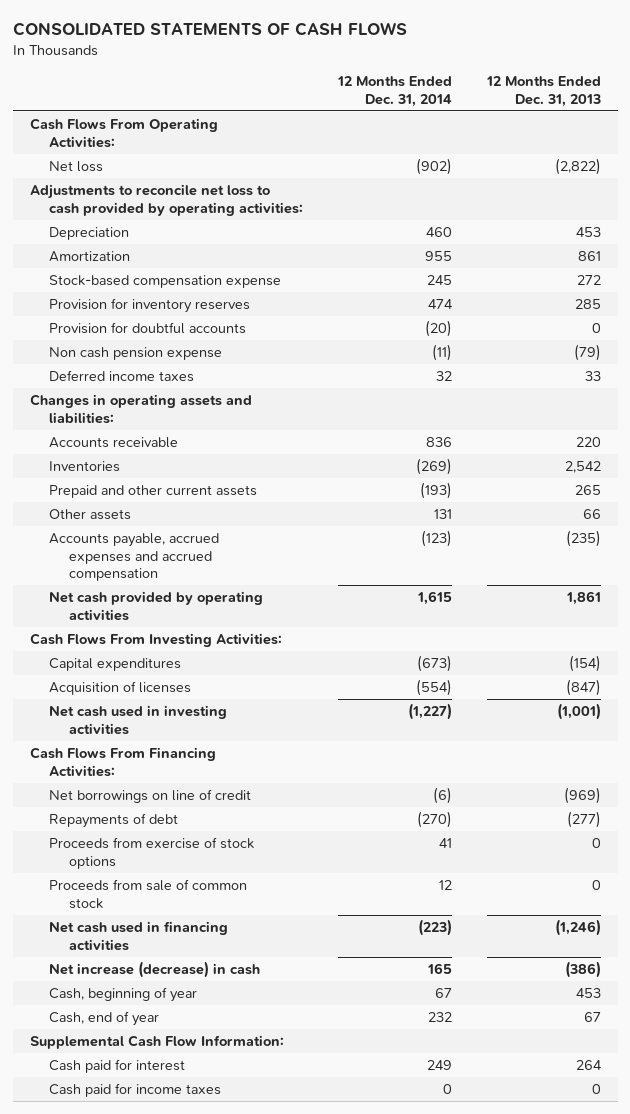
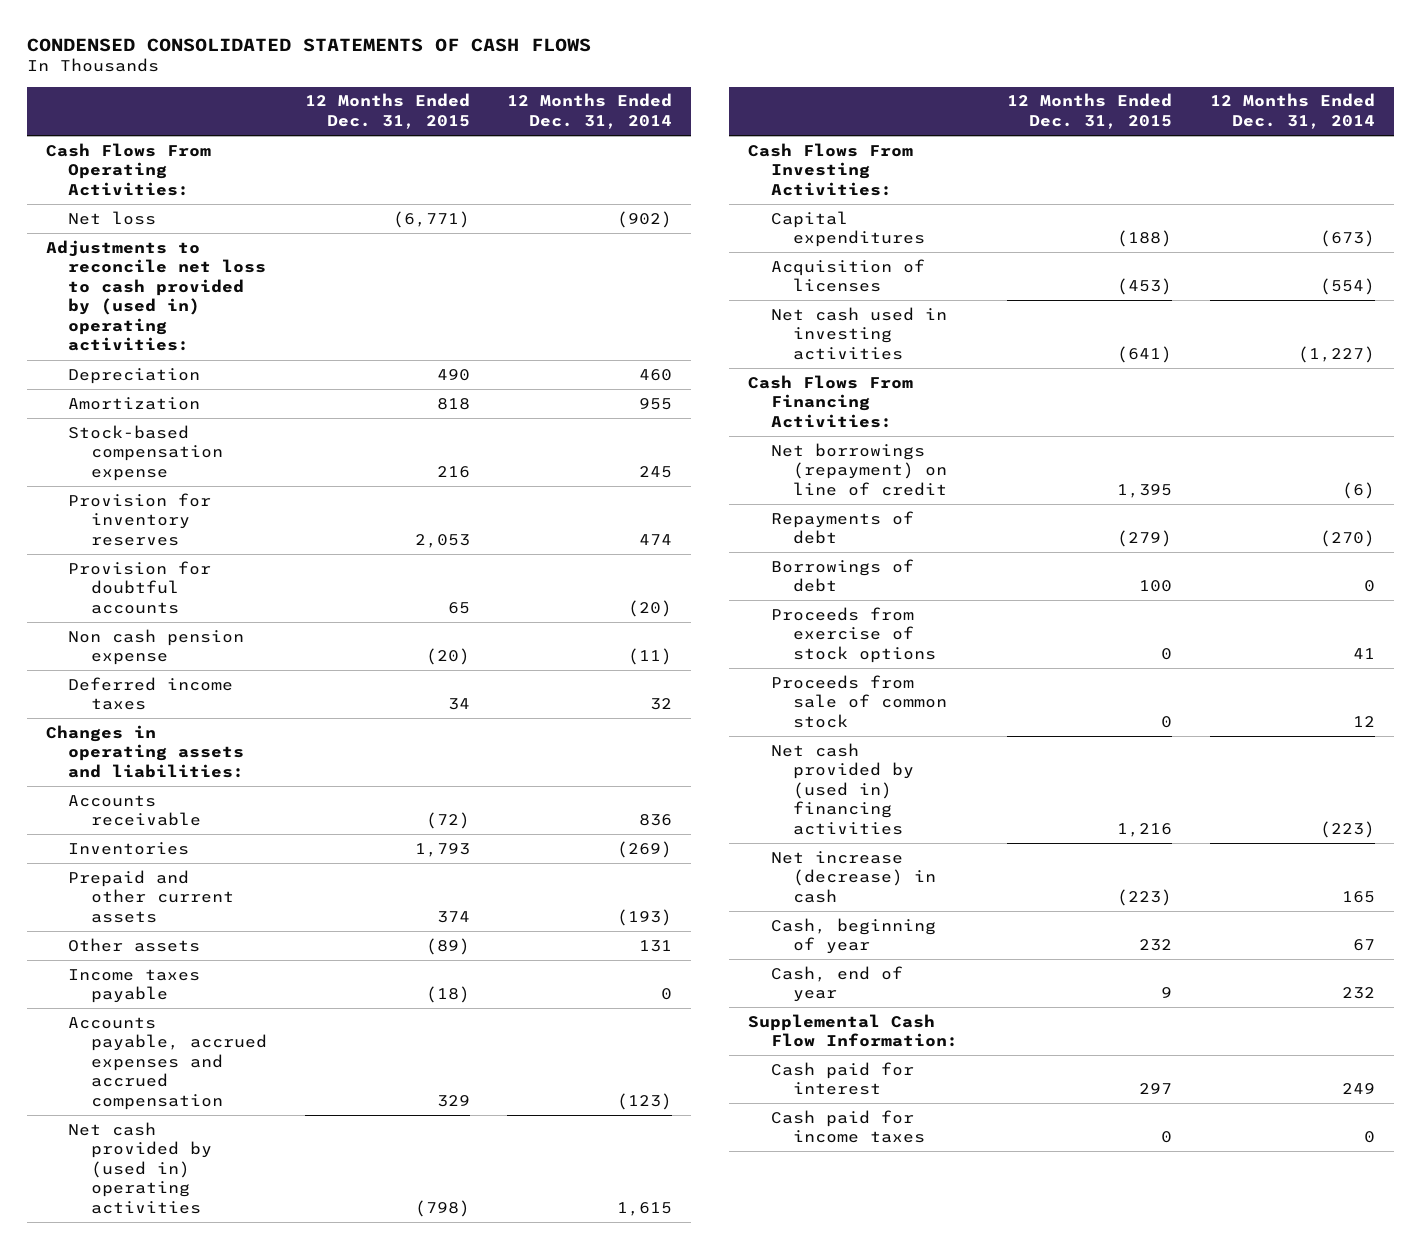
- CONSOLIDATED STATEMENTS OF CASH FLOWS
+ CONDENSED CONSOLIDATED STATEMENTS OF CASH FLOWS
- | 12 Months Ended Dec. 31, 2014 | 12 Months Ended Dec. 31, 2013
+ | 12 Months Ended Dec. 31, 2015 | 12 Months Ended Dec. 31, 2014
- Adjustments to reconcile net loss to cash provided by operating activities:
+ Adjustments to reconcile net loss to cash provided by (used in) operating activities:
+ Income taxes payable | (18) | 0
- Net cash provided by operating activities | 1,615 | 1,861
+ Net cash provided by (used in) operating activities | (798) | 1,615
- Net borrowings on line of credit | (6) | (969)
+ Net borrowings (repayment) on line of credit | 1,395 | (6)
+ Borrowings of debt | 100 | 0
- Net cash used in financing activities | (223) | (1,246)
+ Net cash provided by (used in) financing activities | 1,216 | (223)

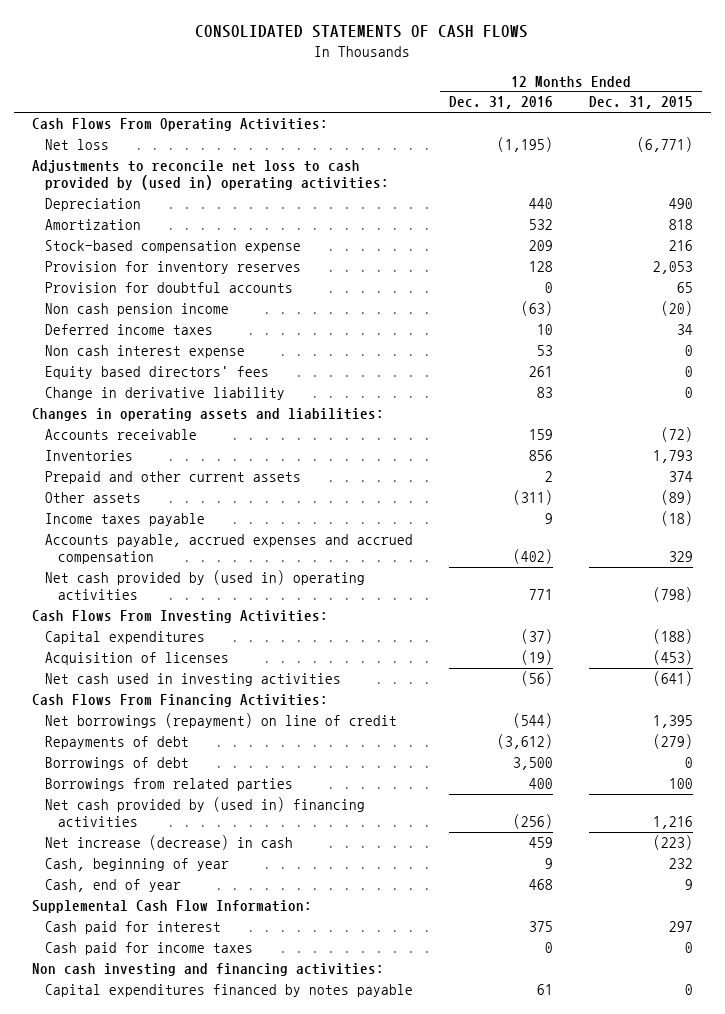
- CONDENSED CONSOLIDATED STATEMENTS OF CASH FLOWS
+ CONSOLIDATED STATEMENTS OF CASH FLOWS
- | 12 Months Ended Dec. 31, 2015 | 12 Months Ended Dec. 31, 2014
+ | 12 Months Ended Dec. 31, 2016 | 12 Months Ended Dec. 31, 2015
- Non cash pension expense | (20) | (11)
+ Non cash pension income | (63) | (20)
+ Non cash interest expense | 53 | 0
+ Equity based directors' fees | 261 | 0
+ Change in derivative liability | 83 | 0
- Borrowings of debt | 100 | 0
- Proceeds from exercise of stock options | 0 | 41
- Proceeds from sale of common stock | 0 | 12
+ Borrowings of debt | 3,500 | 0
+ Borrowings from related parties | 400 | 100
+ Non cash investing and financing activities:
+ Capital expenditures financed by notes payable | 61 | 0

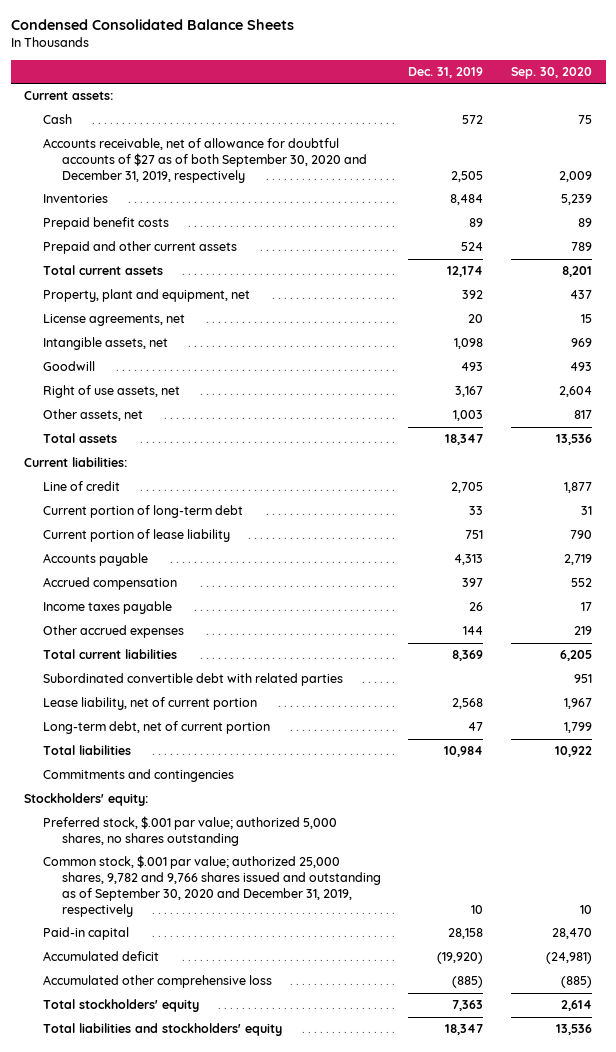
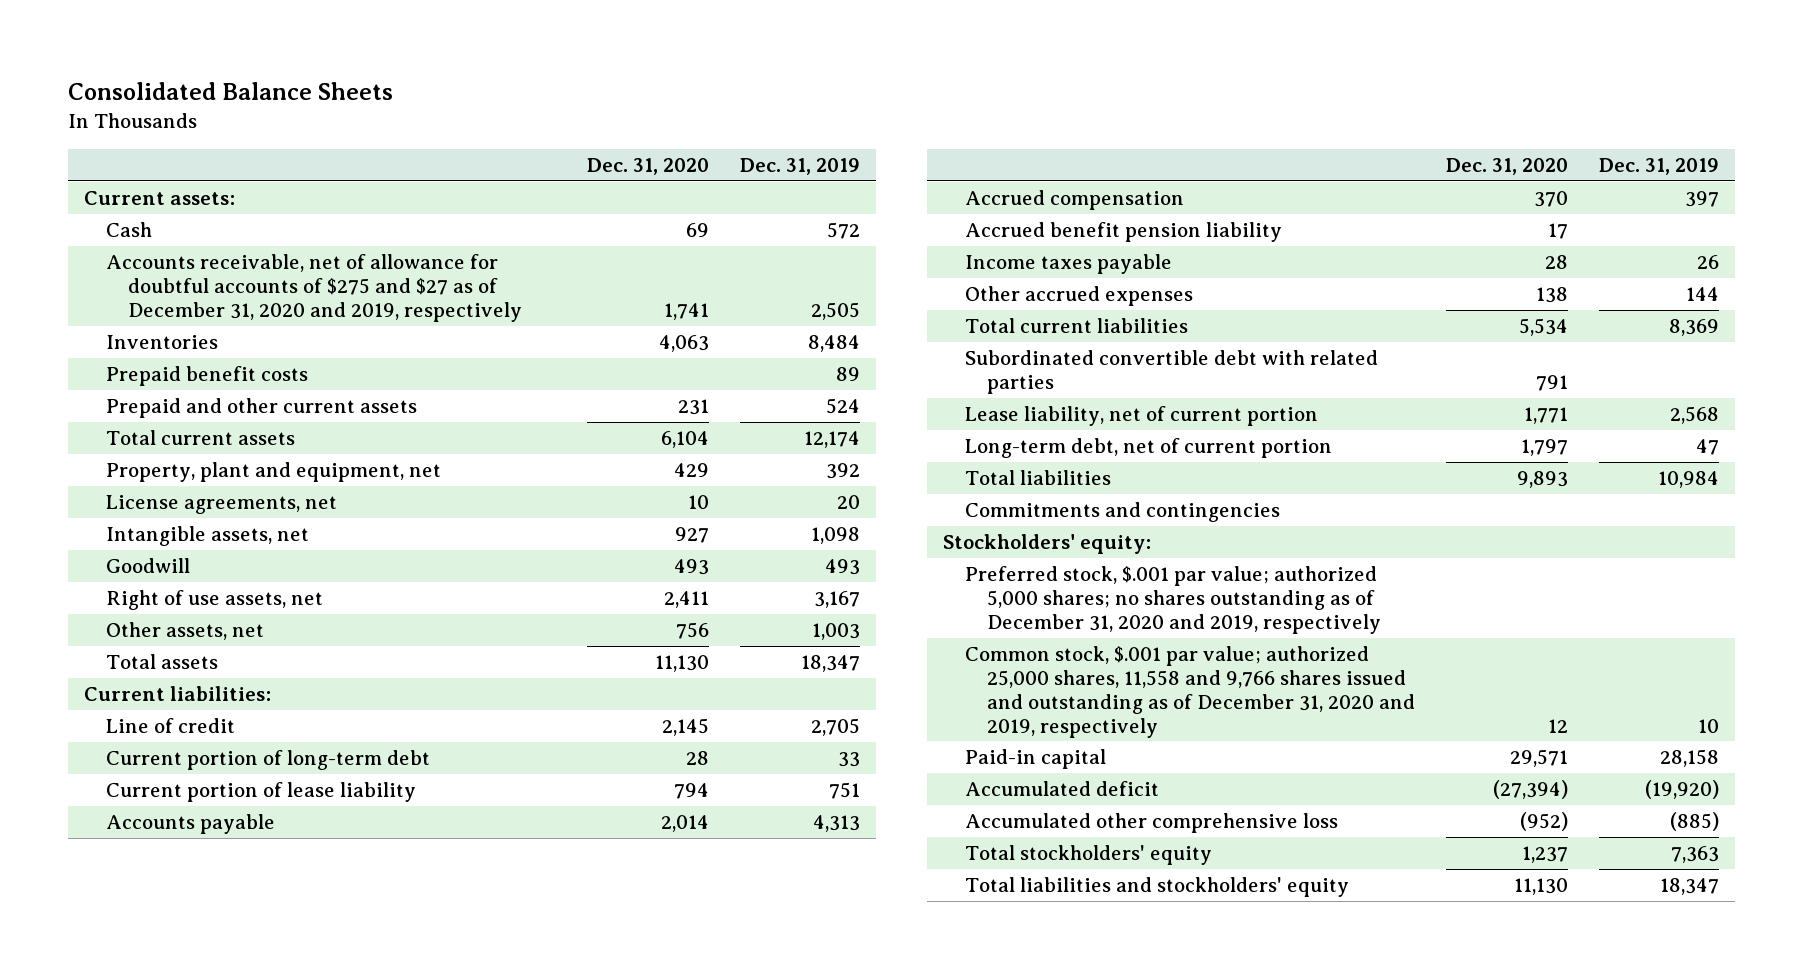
- Condensed Consolidated Balance Sheets
+ Consolidated Balance Sheets
- | Dec. 31, 2019 | Sep. 30, 2020
+ | Dec. 31, 2020 | Dec. 31, 2019
- Accounts receivable, net of allowance for doubtful accounts of $27 as of both September 30, 2020 and December 31, 2019, respectively | 2,505 | 2,009
+ Accounts receivable, net of allowance for doubtful accounts of $275 and $27 as of December 31, 2020 and 2019, respectively | 1,741 | 2,505
+ Accrued benefit pension liability | 17 |
- Preferred stock, $.001 par value; authorized 5,000 shares, no shares outstanding
- Common stock, $.001 par value; authorized 25,000 shares, 9,782 and 9,766 shares issued and outstanding as of September 30, 2020 and December 31, 2019, respectively | 10 | 10
+ Preferred stock, $.001 par value; authorized 5,000 shares; no shares outstanding as of December 31, 2020 and 2019, respectively
+ Common stock, $.001 par value; authorized 25,000 shares, 11,558 and 9,766 shares issued and outstanding as of December 31, 2020 and 2019, respectively | 12 | 10

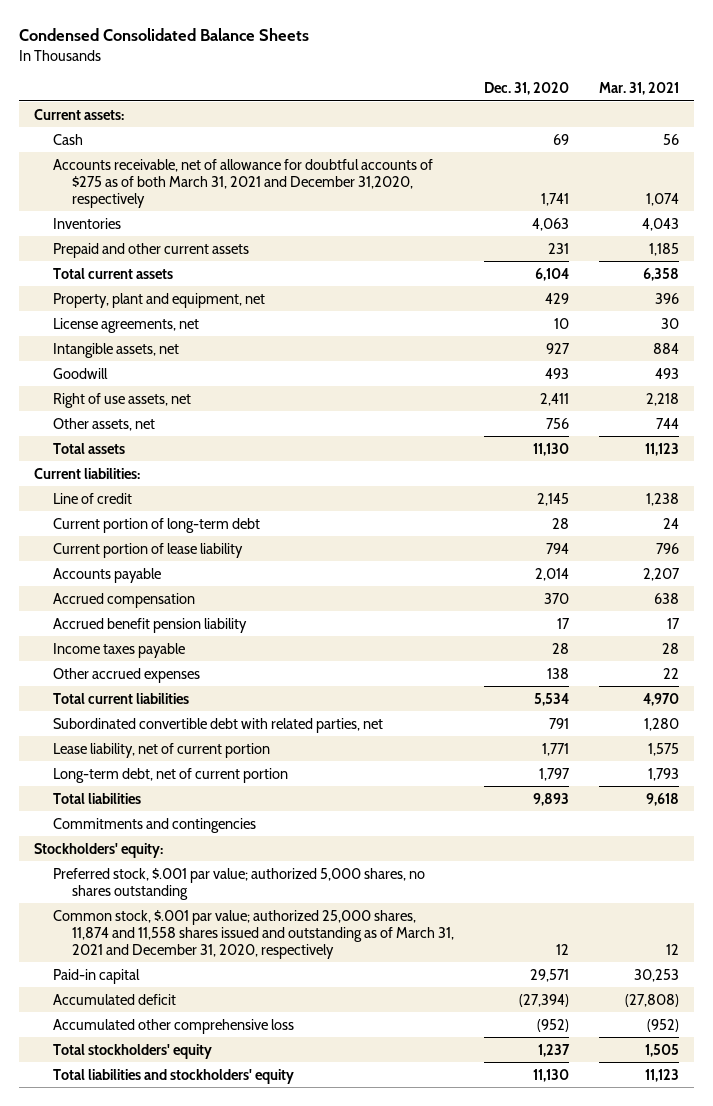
- Consolidated Balance Sheets
+ Condensed Consolidated Balance Sheets
- | Dec. 31, 2020 | Dec. 31, 2019
+ | Dec. 31, 2020 | Mar. 31, 2021
- Accounts receivable, net of allowance for doubtful accounts of $275 and $27 as of December 31, 2020 and 2019, respectively | 1,741 | 2,505
+ Accounts receivable, net of allowance for doubtful accounts of $275 as of both March 31, 2021 and December 31,2020, respectively | 1,741 | 1,074
- Prepaid benefit costs | | 89
- Subordinated convertible debt with related parties | 791 |
+ Subordinated convertible debt with related parties, net | 791 | 1,280
- Preferred stock, $.001 par value; authorized 5,000 shares; no shares outstanding as of December 31, 2020 and 2019, respectively
- Common stock, $.001 par value; authorized 25,000 shares, 11,558 and 9,766 shares issued and outstanding as of December 31, 2020 and 2019, respectively | 12 | 10
+ Preferred stock, $.001 par value; authorized 5,000 shares, no shares outstanding
+ Common stock, $.001 par value; authorized 25,000 shares, 11,874 and 11,558 shares issued and outstanding as of March 31, 2021 and December 31, 2020, respectively | 12 | 12

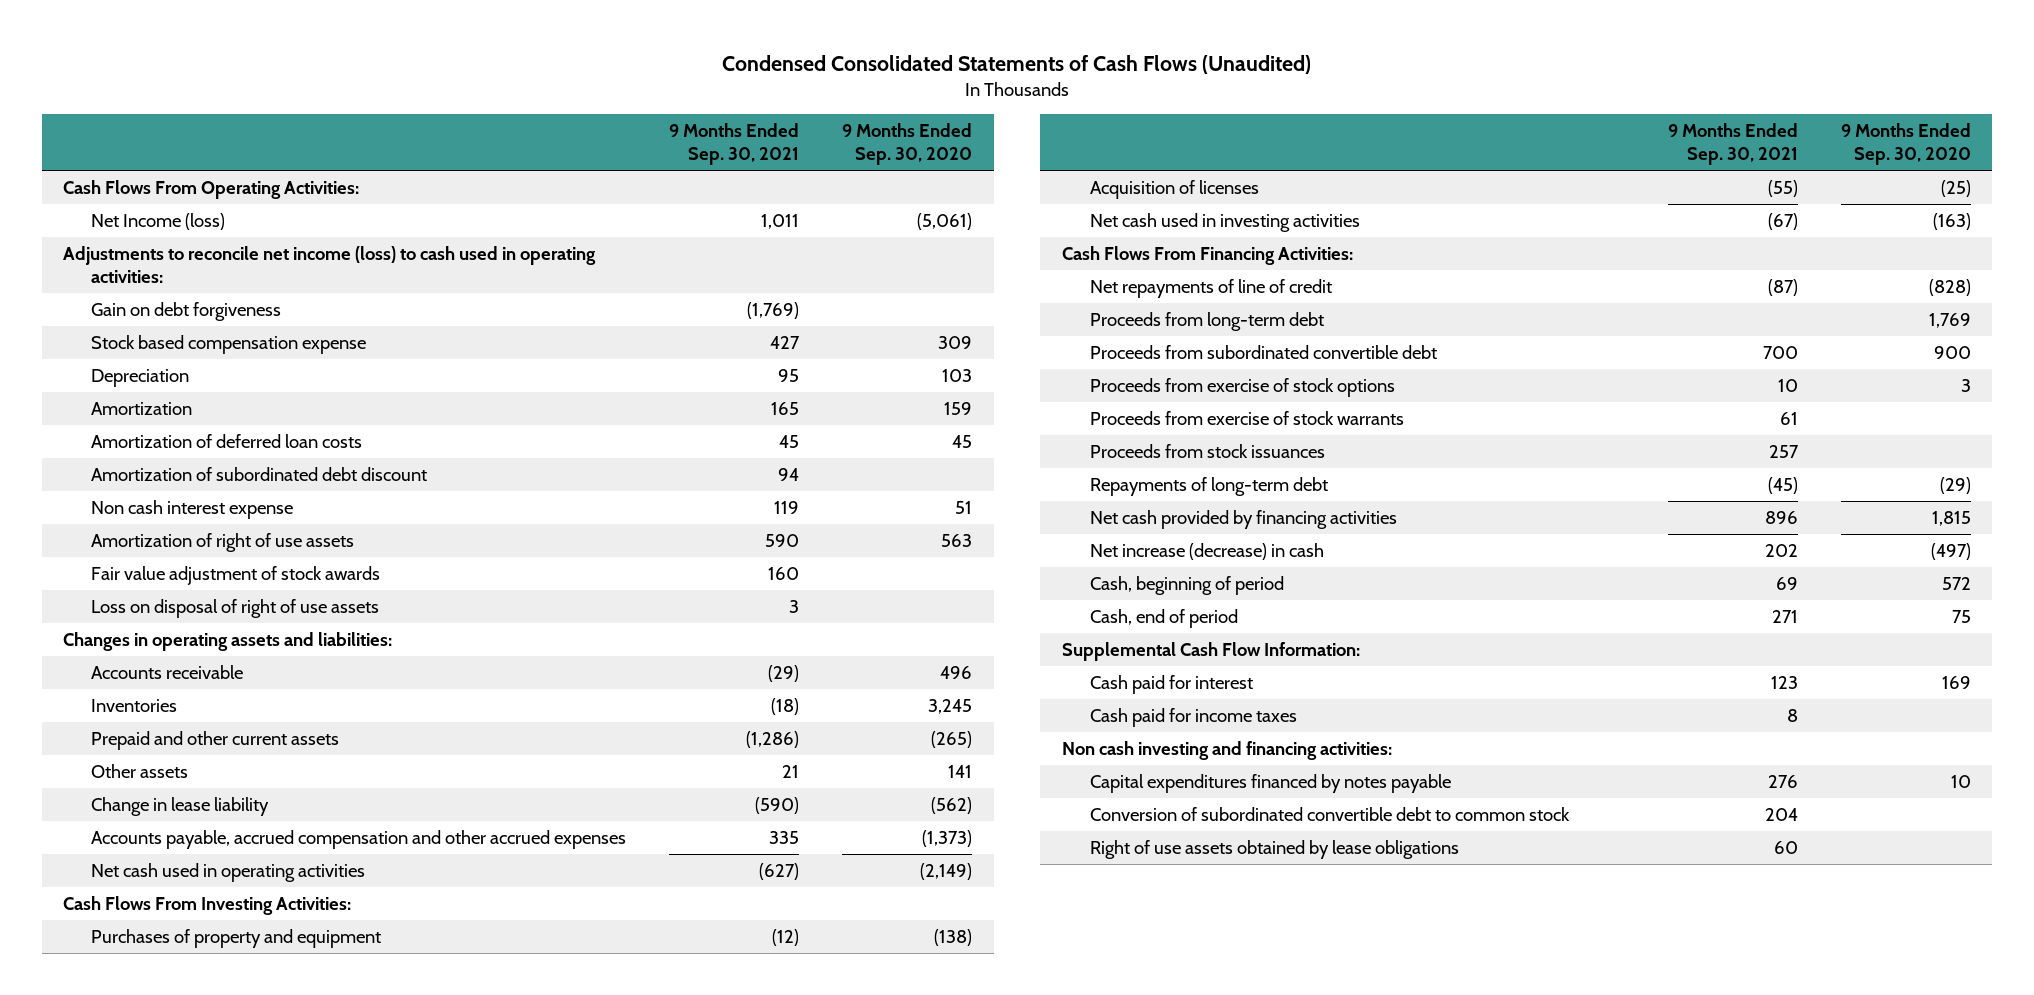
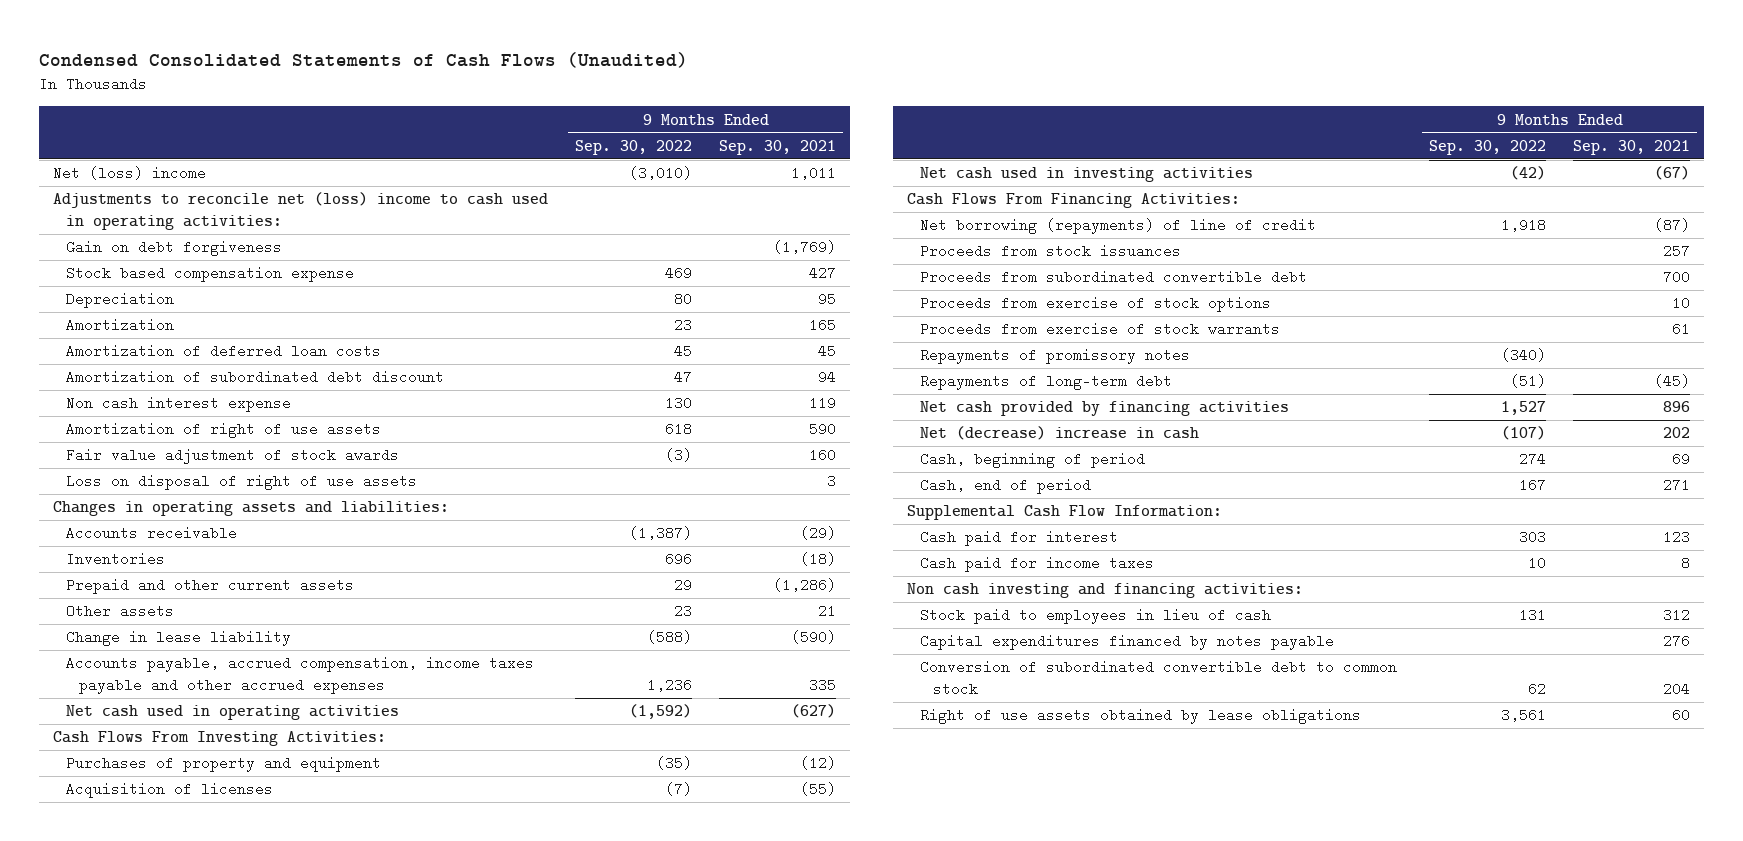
- | 9 Months Ended Sep. 30, 2021 | 9 Months Ended Sep. 30, 2020
+ | 9 Months Ended Sep. 30, 2022 | 9 Months Ended Sep. 30, 2021
- Cash Flows From Operating Activities:
- Net Income (loss) | 1,011 | (5,061)
- Adjustments to reconcile net income (loss) to cash used in operating activities:
+ Net (loss) income | (3,010) | 1,011
+ Adjustments to reconcile net (loss) income to cash used in operating activities:
- Accounts payable, accrued compensation and other accrued expenses | 335 | (1,373)
+ Accounts payable, accrued compensation, income taxes payable and other accrued expenses | 1,236 | 335
- Net repayments of line of credit | (87) | (828)
- Proceeds from long-term debt | | 1,769
+ Net borrowing (repayments) of line of credit | 1,918 | (87)
moved up: Proceeds from stock issuances | | 257
+ Repayments of promissory notes | (340) |
- Net increase (decrease) in cash | 202 | (497)
+ Net (decrease) increase in cash | (107) | 202
+ Stock paid to employees in lieu of cash | 131 | 312

